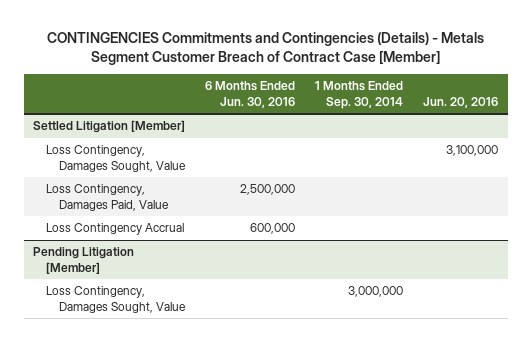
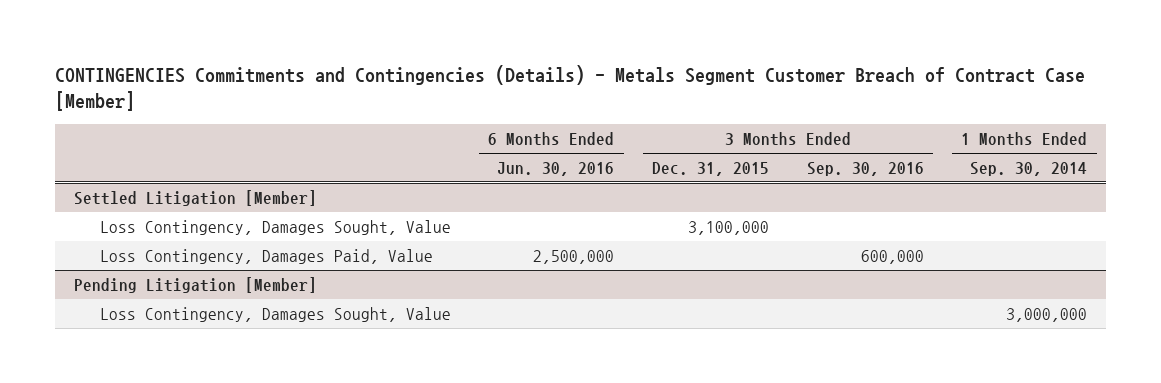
- | 6 Months Ended Jun. 30, 2016 | 1 Months Ended Sep. 30, 2014 | Jun. 20, 2016
+ | 6 Months Ended Jun. 30, 2016 | 3 Months Ended Dec. 31, 2015 | 3 Months Ended Sep. 30, 2016 | 1 Months Ended Sep. 30, 2014
@ Settled Litigation [Member]
- Loss Contingency Accrual | 600,000 | |

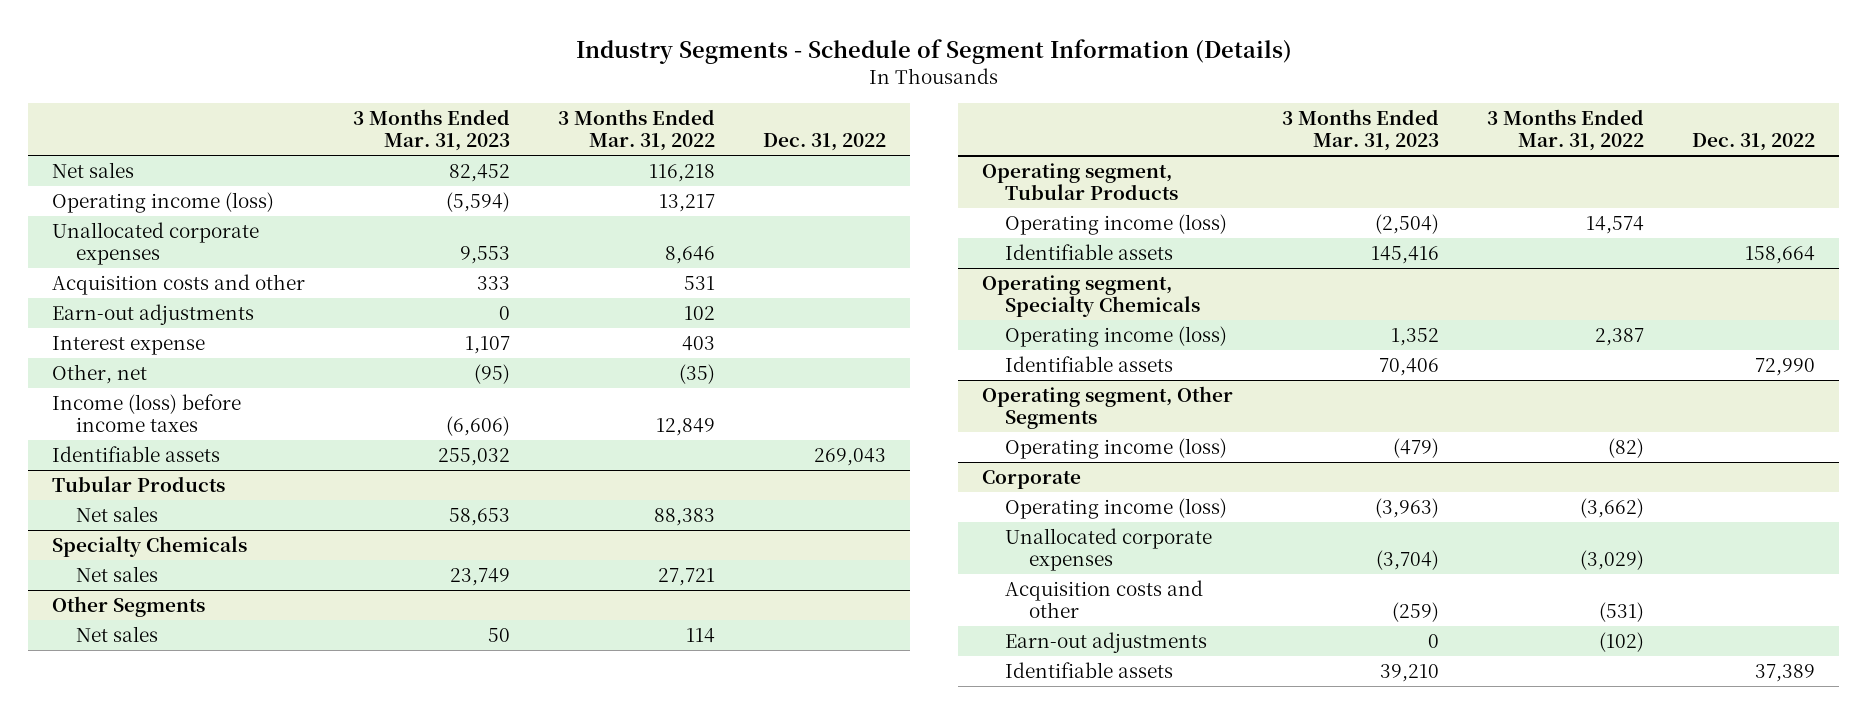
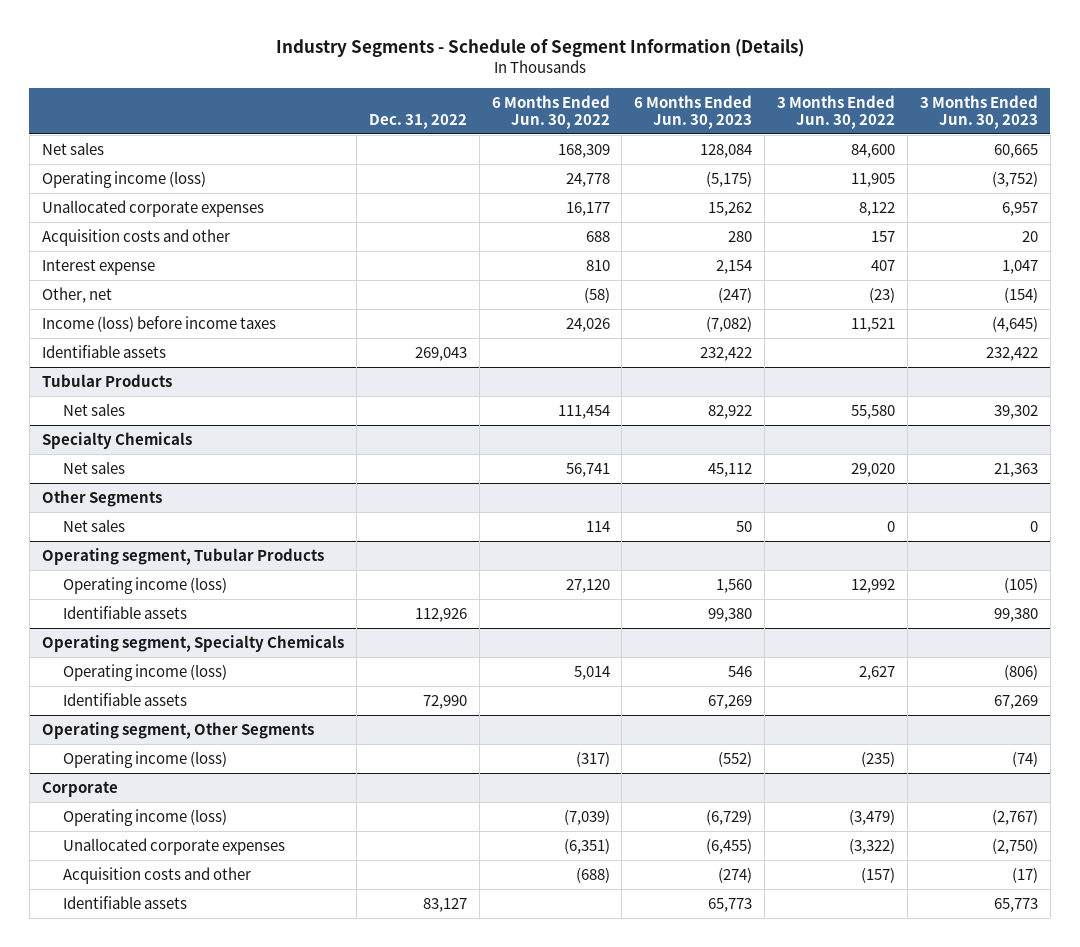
- | 3 Months Ended Mar. 31, 2023 | 3 Months Ended Mar. 31, 2022 | Dec. 31, 2022
+ | Dec. 31, 2022 | 6 Months Ended Jun. 30, 2022 | 6 Months Ended Jun. 30, 2023 | 3 Months Ended Jun. 30, 2022 | 3 Months Ended Jun. 30, 2023
- Earn-out adjustments | 0 | 102 |
@ Operating segment, Tubular Products
- Identifiable assets | 145,416 | | 158,664
+ Identifiable assets | 112,926 | | 99,380 | | 99,380
@ Corporate
- Earn-out adjustments | 0 | (102) |
- Identifiable assets | 39,210 | | 37,389
+ Identifiable assets | 83,127 | | 65,773 | | 65,773

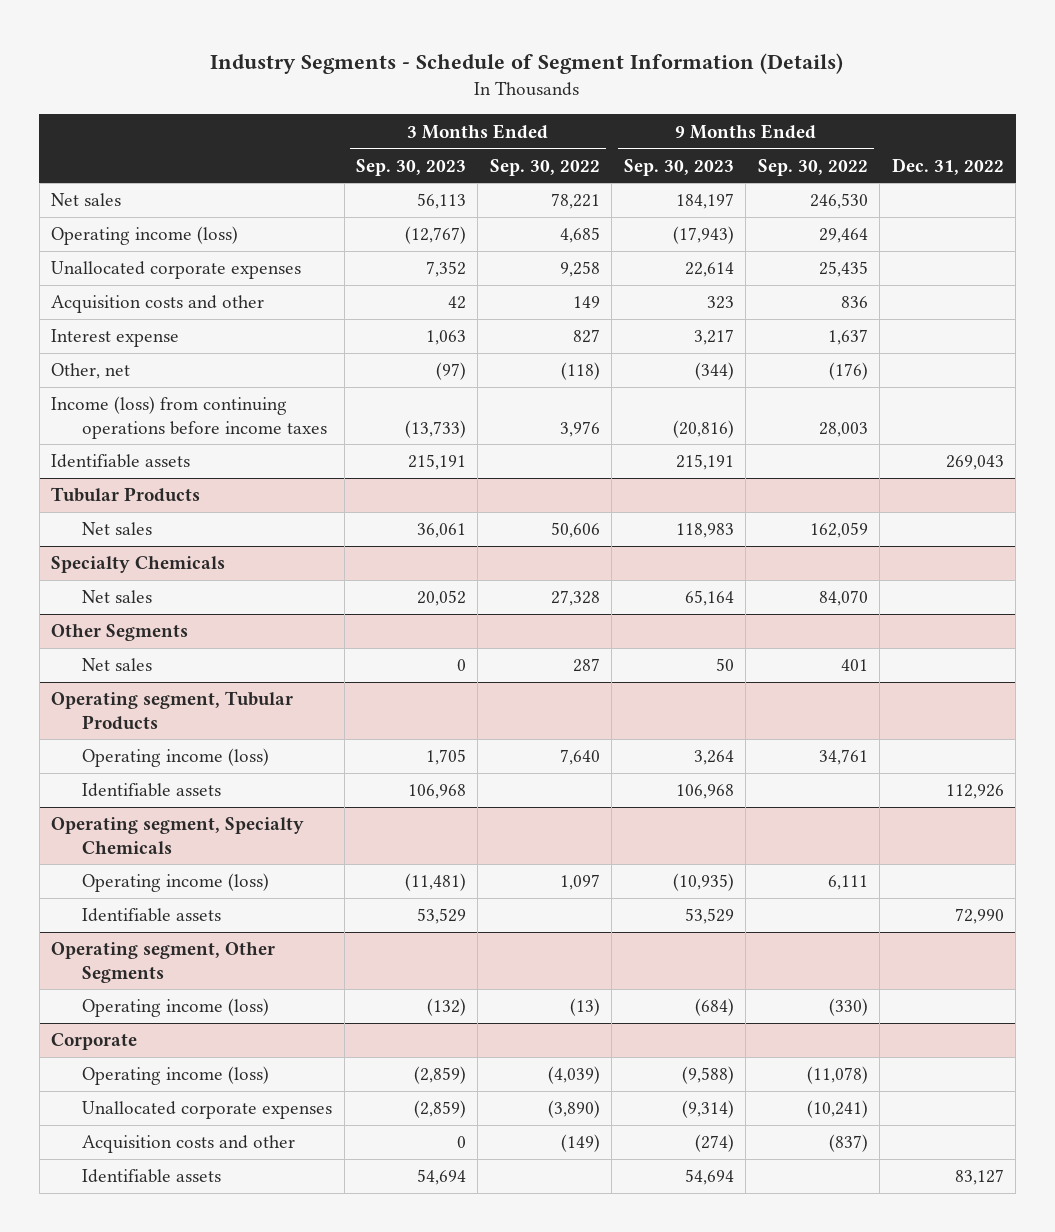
- | Dec. 31, 2022 | 6 Months Ended Jun. 30, 2022 | 6 Months Ended Jun. 30, 2023 | 3 Months Ended Jun. 30, 2022 | 3 Months Ended Jun. 30, 2023
+ | 3 Months Ended Sep. 30, 2023 | 3 Months Ended Sep. 30, 2022 | 9 Months Ended Sep. 30, 2023 | 9 Months Ended Sep. 30, 2022 | Dec. 31, 2022
- Income (loss) before income taxes | | 24,026 | (7,082) | 11,521 | (4,645)
+ Income (loss) from continuing operations before income taxes | (13,733) | 3,976 | (20,816) | 28,003 |

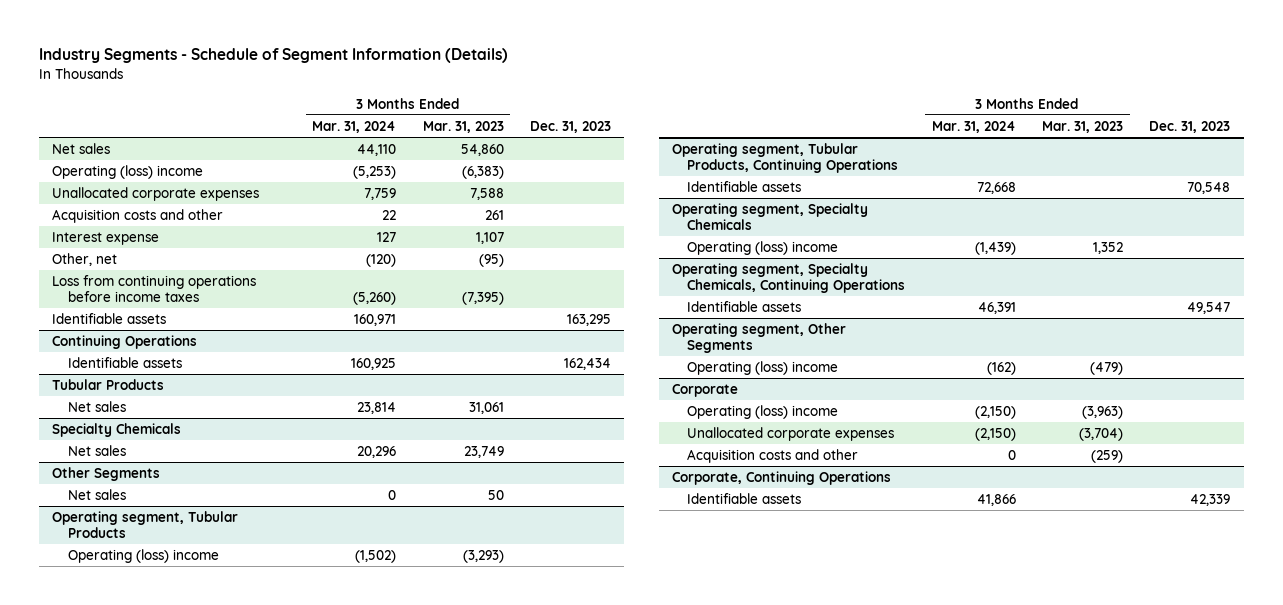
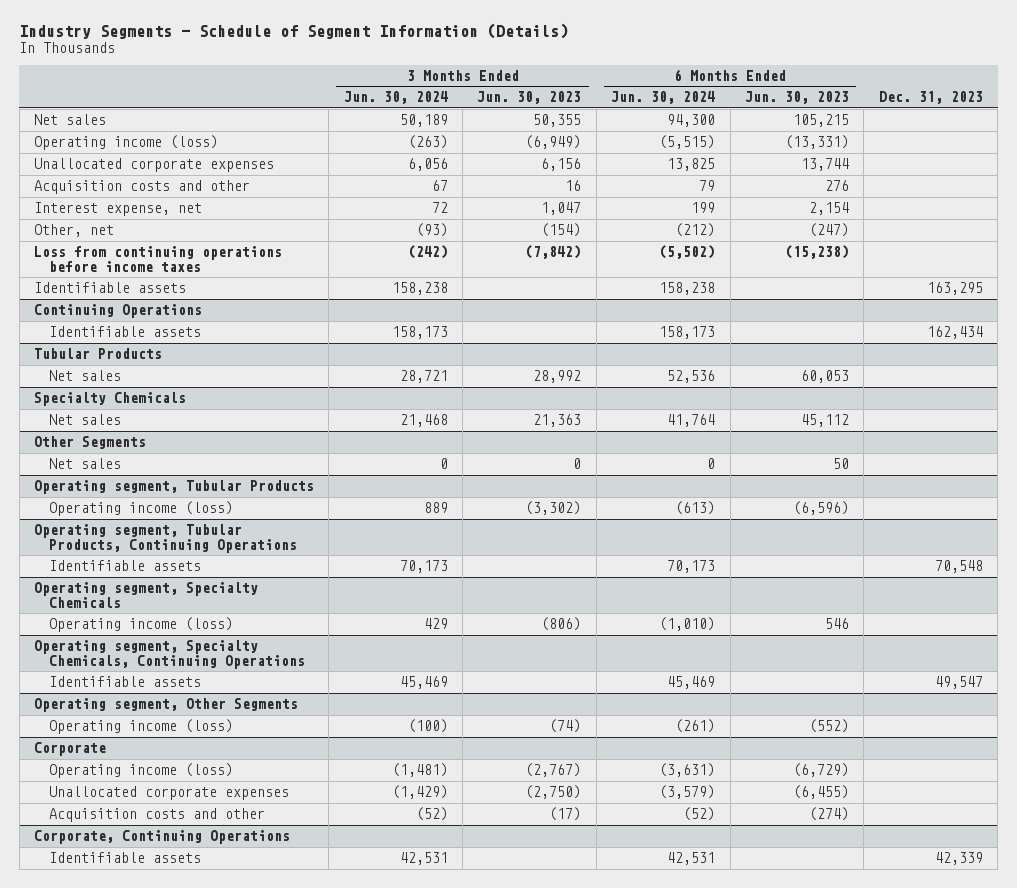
- | 3 Months Ended Mar. 31, 2024 | 3 Months Ended Mar. 31, 2023 | Dec. 31, 2023
+ | 3 Months Ended Jun. 30, 2024 | 3 Months Ended Jun. 30, 2023 | 6 Months Ended Jun. 30, 2024 | 6 Months Ended Jun. 30, 2023 | Dec. 31, 2023
- Operating (loss) income | (5,253) | (6,383) |
+ Operating income (loss) | (263) | (6,949) | (5,515) | (13,331) |
- Interest expense | 127 | 1,107 |
+ Interest expense, net | 72 | 1,047 | 199 | 2,154 |
@ Operating segment, Tubular Products
- Operating (loss) income | (1,502) | (3,293) |
+ Operating income (loss) | 889 | (3,302) | (613) | (6,596) |
@ Operating segment, Specialty Chemicals
- Operating (loss) income | (1,439) | 1,352 |
+ Operating income (loss) | 429 | (806) | (1,010) | 546 |
@ Operating segment, Other Segments
- Operating (loss) income | (162) | (479) |
+ Operating income (loss) | (100) | (74) | (261) | (552) |
@ Corporate
- Operating (loss) income | (2,150) | (3,963) |
+ Operating income (loss) | (1,481) | (2,767) | (3,631) | (6,729) |

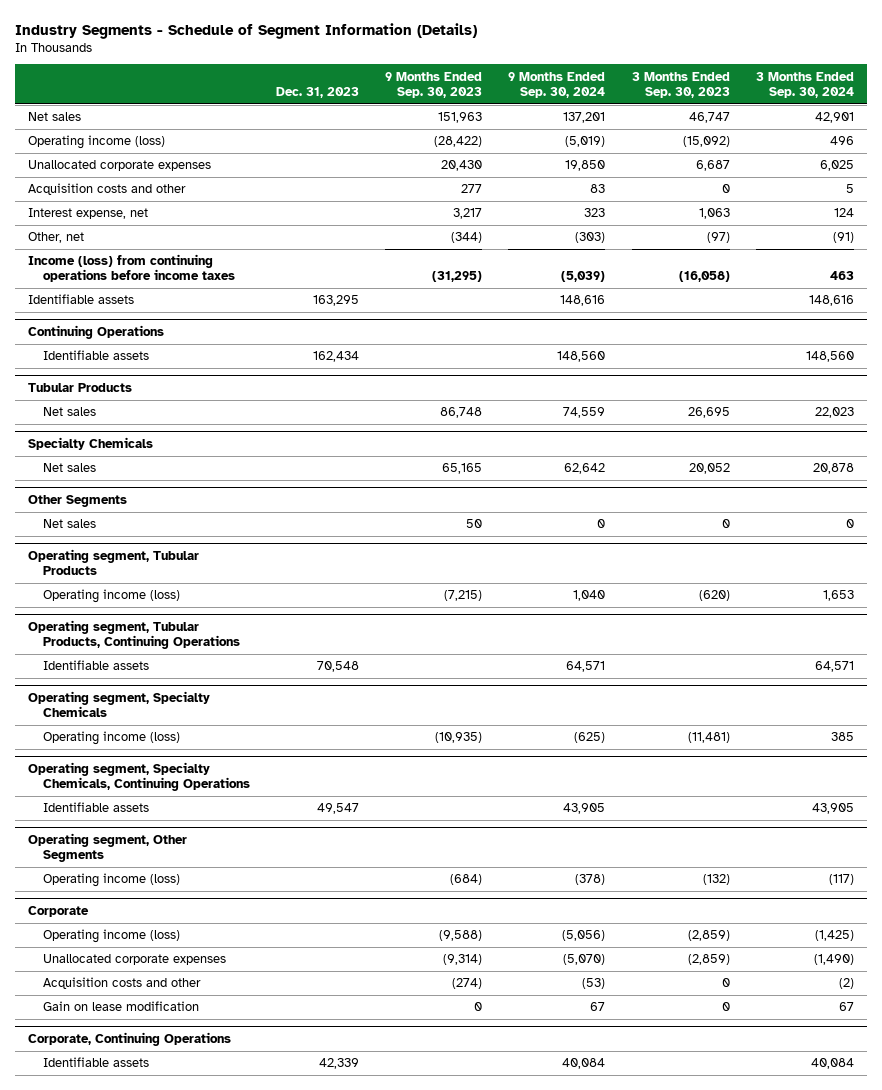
- | 3 Months Ended Jun. 30, 2024 | 3 Months Ended Jun. 30, 2023 | 6 Months Ended Jun. 30, 2024 | 6 Months Ended Jun. 30, 2023 | Dec. 31, 2023
+ | Dec. 31, 2023 | 9 Months Ended Sep. 30, 2023 | 9 Months Ended Sep. 30, 2024 | 3 Months Ended Sep. 30, 2023 | 3 Months Ended Sep. 30, 2024
- Loss from continuing operations before income taxes | (242) | (7,842) | (5,502) | (15,238) |
+ Income (loss) from continuing operations before income taxes | | (31,295) | (5,039) | (16,058) | 463
@ Corporate
+ Gain on lease modification | | 0 | 67 | 0 | 67

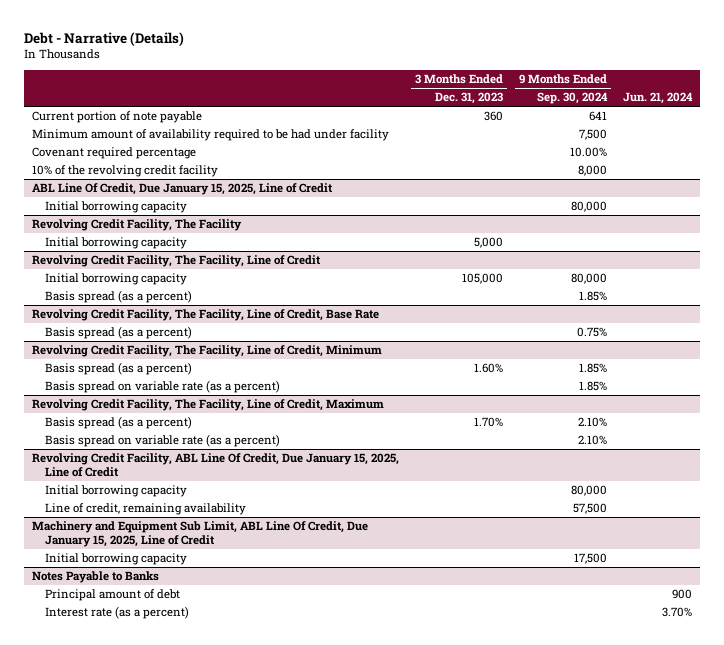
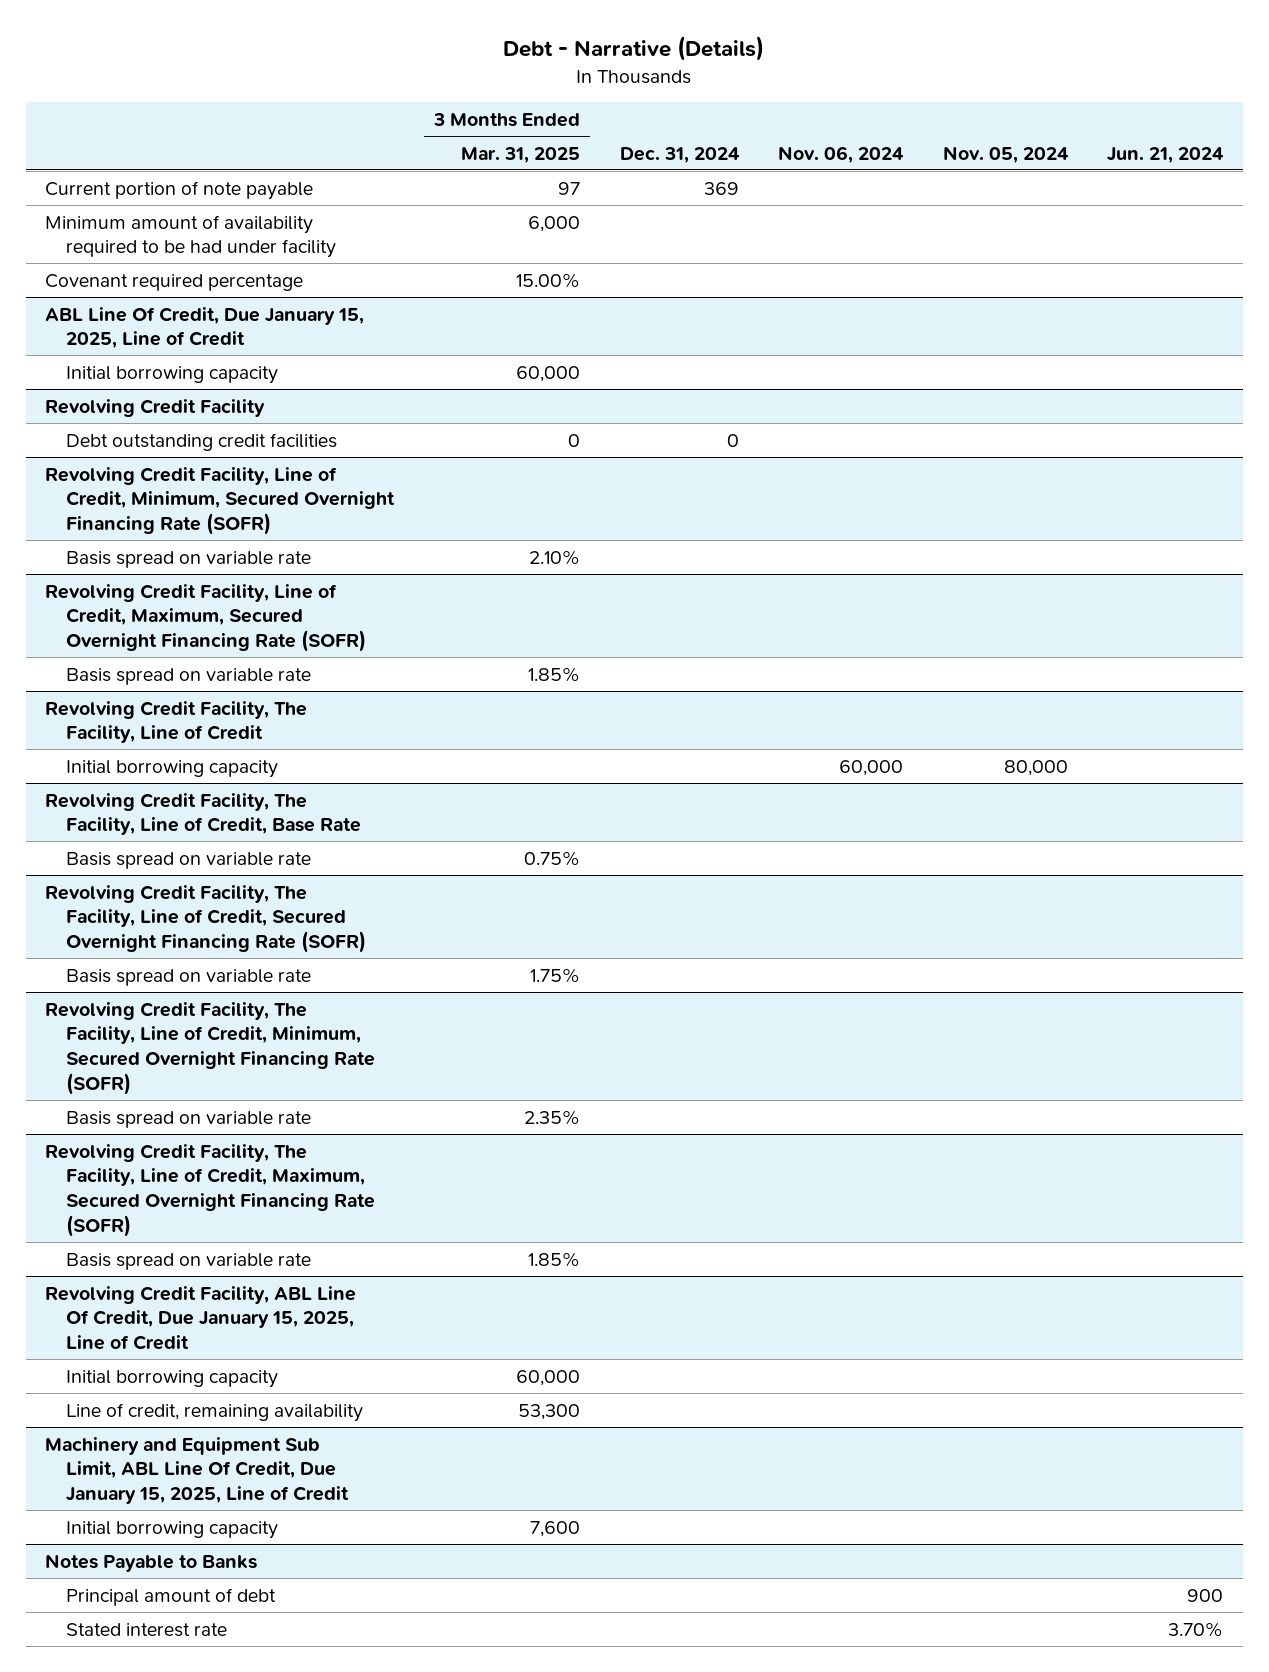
- | 3 Months Ended Dec. 31, 2023 | 9 Months Ended Sep. 30, 2024 | Jun. 21, 2024
+ | 3 Months Ended Mar. 31, 2025 | Dec. 31, 2024 | Nov. 06, 2024 | Nov. 05, 2024 | Jun. 21, 2024
- 10% of the revolving credit facility | | 8,000 |
- Revolving Credit Facility, The Facility
- Initial borrowing capacity | 5,000 | |
+ Revolving Credit Facility
+ Debt outstanding credit facilities | 0 | 0 | | |
+ Revolving Credit Facility, Line of Credit, Minimum, Secured Overnight Financing Rate (SOFR)
+ Basis spread on variable rate | 2.10% | | | |
+ Revolving Credit Facility, Line of Credit, Maximum, Secured Overnight Financing Rate (SOFR)
+ Basis spread on variable rate | 1.85% | | | |
@ Revolving Credit Facility, The Facility, Line of Credit
- Basis spread (as a percent) | | 1.85% |
@ Revolving Credit Facility, The Facility, Line of Credit, Base Rate
- Basis spread (as a percent) | | 0.75% |
- Revolving Credit Facility, The Facility, Line of Credit, Minimum
- Basis spread (as a percent) | 1.60% | 1.85% |
- Basis spread on variable rate (as a percent) | | 1.85% |
- Revolving Credit Facility, The Facility, Line of Credit, Maximum
- Basis spread (as a percent) | 1.70% | 2.10% |
- Basis spread on variable rate (as a percent) | | 2.10% |
@ Revolving Credit Facility, The Facility, Line of Credit, Base Rate
+ Basis spread on variable rate | 0.75% | | | |
+ Revolving Credit Facility, The Facility, Line of Credit, Secured Overnight Financing Rate (SOFR)
+ Basis spread on variable rate | 1.75% | | | |
+ Revolving Credit Facility, The Facility, Line of Credit, Minimum, Secured Overnight Financing Rate (SOFR)
+ Basis spread on variable rate | 2.35% | | | |
+ Revolving Credit Facility, The Facility, Line of Credit, Maximum, Secured Overnight Financing Rate (SOFR)
+ Basis spread on variable rate | 1.85% | | | |
@ Notes Payable to Banks
- Interest rate (as a percent) | | | 3.70%
+ Stated interest rate | | | | | 3.70%

